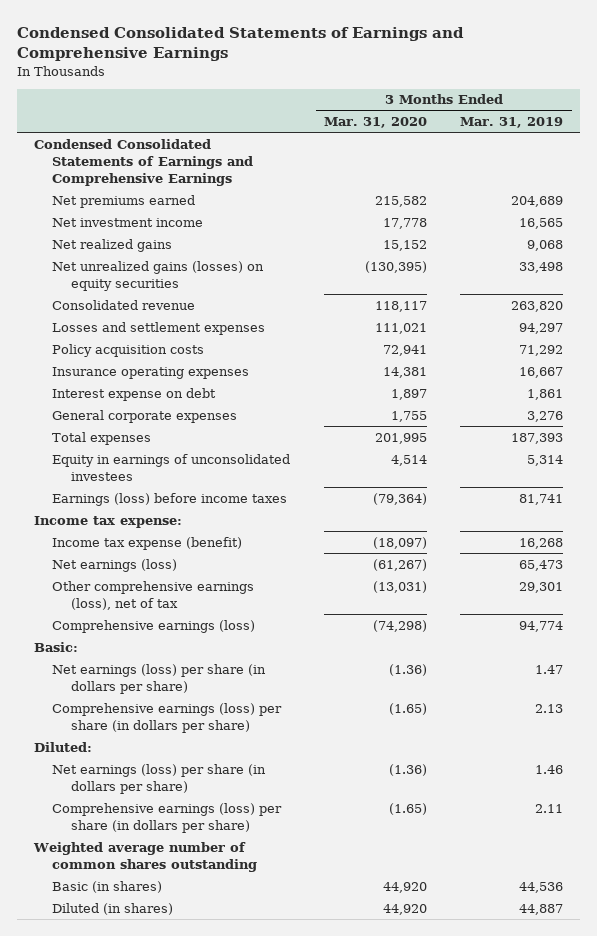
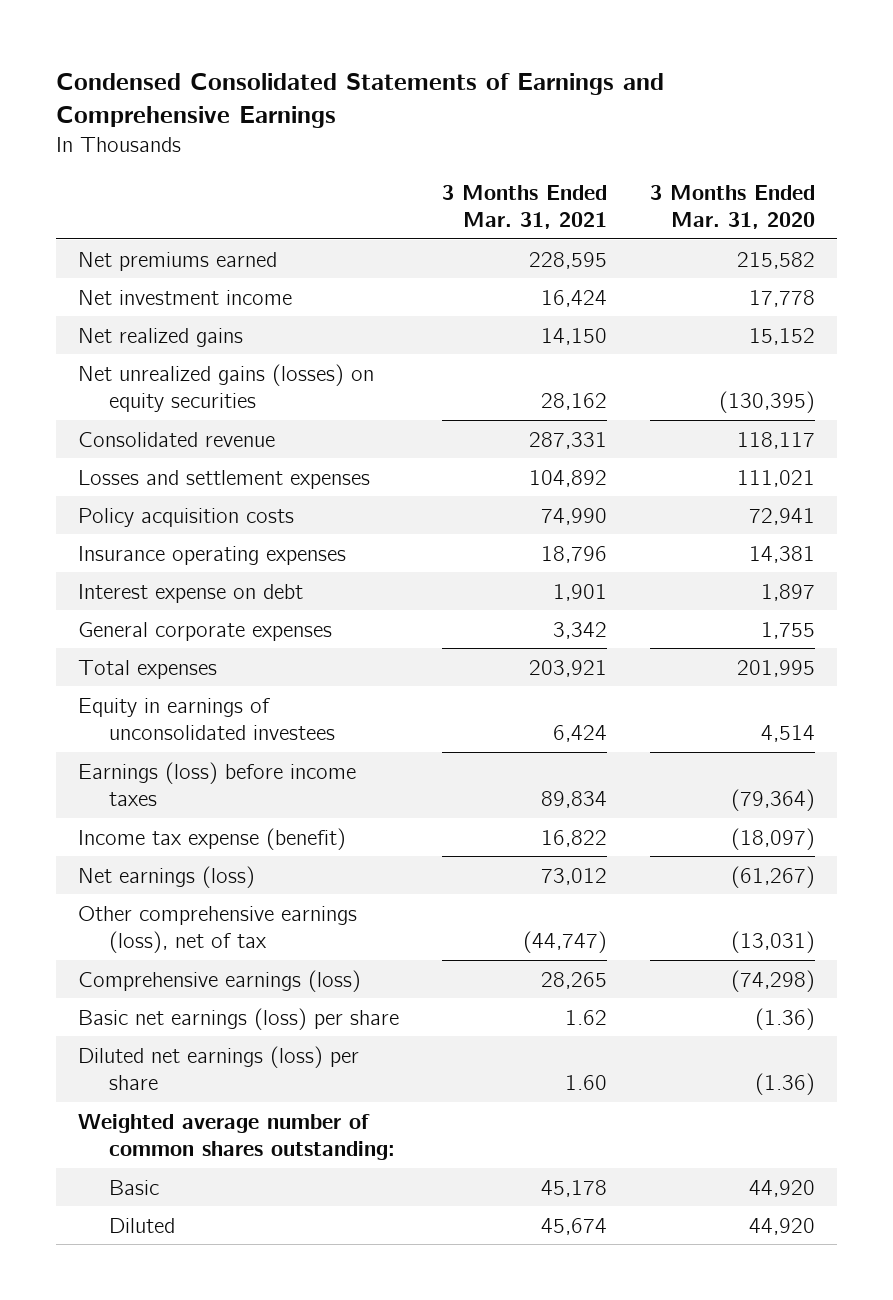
- | 3 Months Ended Mar. 31, 2020 | 3 Months Ended Mar. 31, 2019
+ | 3 Months Ended Mar. 31, 2021 | 3 Months Ended Mar. 31, 2020
- Condensed Consolidated Statements of Earnings and Comprehensive Earnings
- Income tax expense:
- Basic:
- Net earnings (loss) per share (in dollars per share) | (1.36) | 1.47
- Comprehensive earnings (loss) per share (in dollars per share) | (1.65) | 2.13
- Diluted:
- Net earnings (loss) per share (in dollars per share) | (1.36) | 1.46
- Comprehensive earnings (loss) per share (in dollars per share) | (1.65) | 2.11
- Weighted average number of common shares outstanding
- Basic (in shares) | 44,920 | 44,536
- Diluted (in shares) | 44,920 | 44,887
+ Basic net earnings (loss) per share | 1.62 | (1.36)
+ Diluted net earnings (loss) per share | 1.60 | (1.36)
+ Weighted average number of common shares outstanding:
+ Basic | 45,178 | 44,920
+ Diluted | 45,674 | 44,920

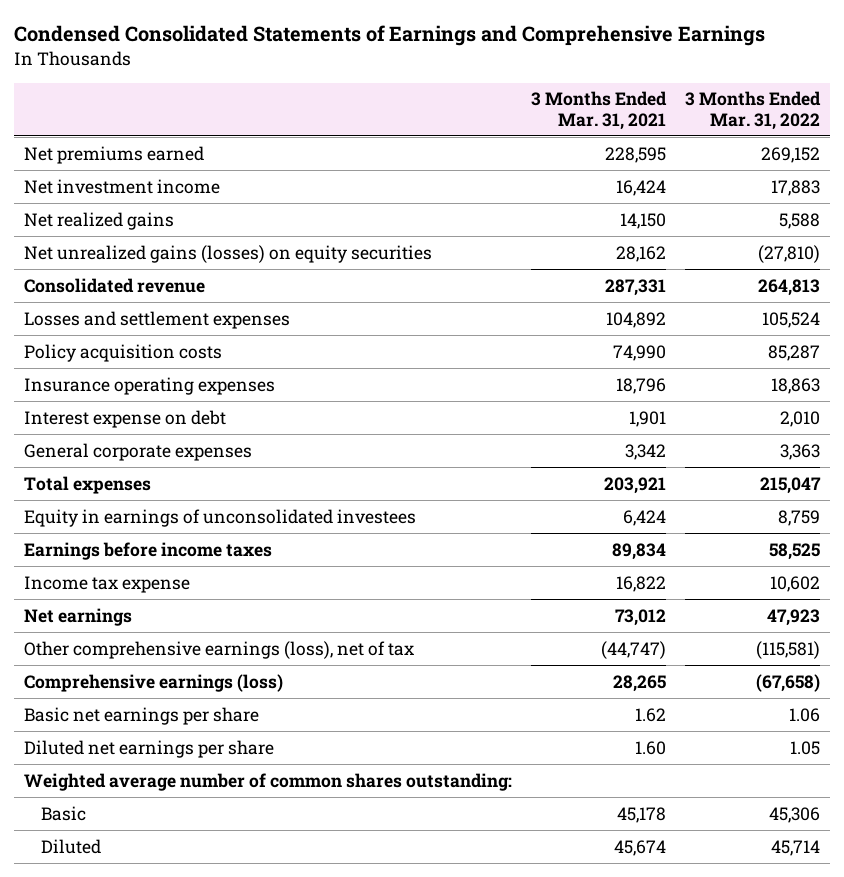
- | 3 Months Ended Mar. 31, 2021 | 3 Months Ended Mar. 31, 2020
+ | 3 Months Ended Mar. 31, 2021 | 3 Months Ended Mar. 31, 2022
- Earnings (loss) before income taxes | 89,834 | (79,364)
- Income tax expense (benefit) | 16,822 | (18,097)
- Net earnings (loss) | 73,012 | (61,267)
+ Earnings before income taxes | 89,834 | 58,525
+ Income tax expense | 16,822 | 10,602
+ Net earnings | 73,012 | 47,923
- Basic net earnings (loss) per share | 1.62 | (1.36)
- Diluted net earnings (loss) per share | 1.60 | (1.36)
+ Basic net earnings per share | 1.62 | 1.06
+ Diluted net earnings per share | 1.60 | 1.05

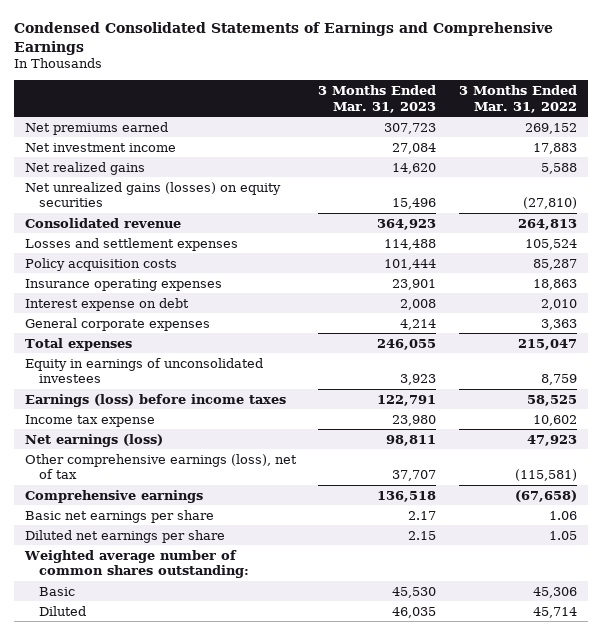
- | 3 Months Ended Mar. 31, 2021 | 3 Months Ended Mar. 31, 2022
+ | 3 Months Ended Mar. 31, 2023 | 3 Months Ended Mar. 31, 2022
- Earnings before income taxes | 89,834 | 58,525
+ Earnings (loss) before income taxes | 122,791 | 58,525
- Net earnings | 73,012 | 47,923
+ Net earnings (loss) | 98,811 | 47,923
- Comprehensive earnings (loss) | 28,265 | (67,658)
+ Comprehensive earnings | 136,518 | (67,658)

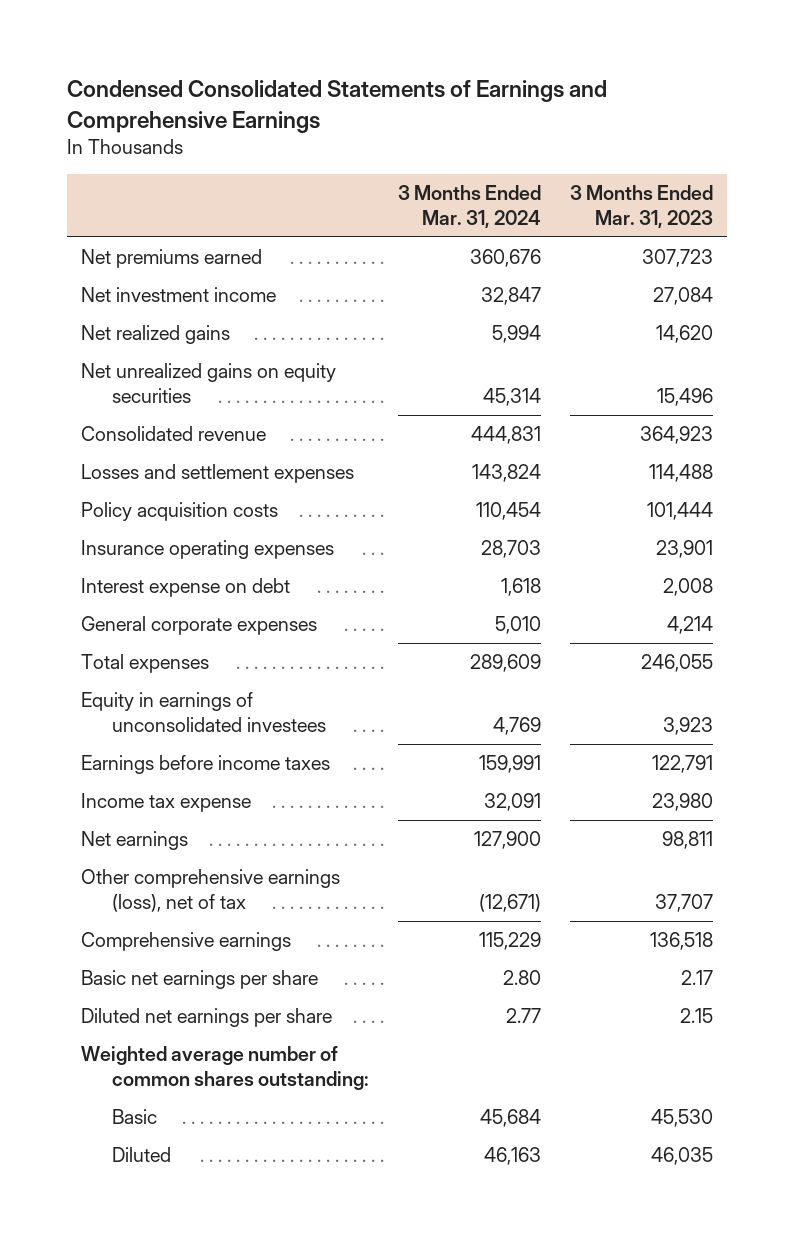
- | 3 Months Ended Mar. 31, 2023 | 3 Months Ended Mar. 31, 2022
+ | 3 Months Ended Mar. 31, 2024 | 3 Months Ended Mar. 31, 2023
- Net unrealized gains (losses) on equity securities | 15,496 | (27,810)
+ Net unrealized gains on equity securities | 45,314 | 15,496
- Earnings (loss) before income taxes | 122,791 | 58,525
+ Earnings before income taxes | 159,991 | 122,791
- Net earnings (loss) | 98,811 | 47,923
+ Net earnings | 127,900 | 98,811

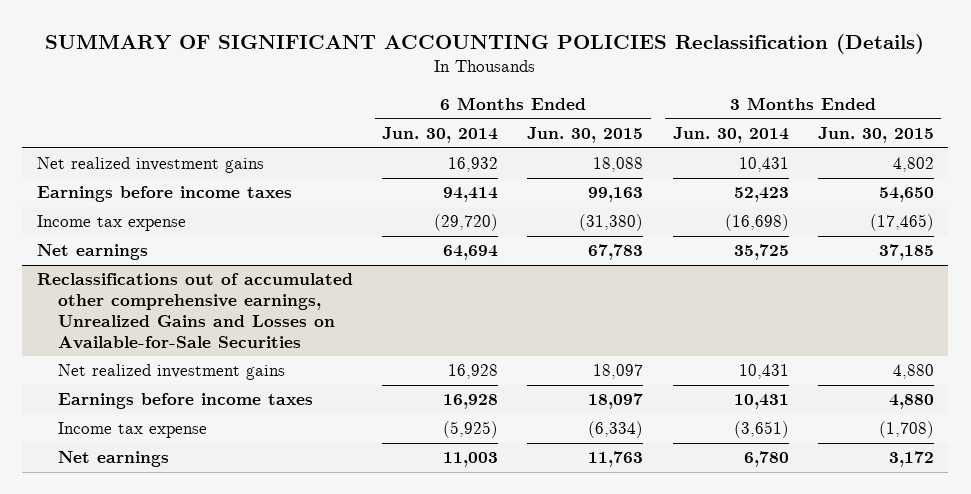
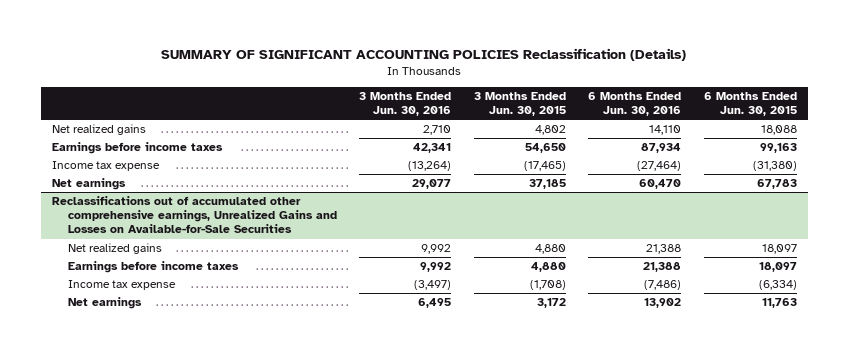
- | 6 Months Ended Jun. 30, 2014 | 6 Months Ended Jun. 30, 2015 | 3 Months Ended Jun. 30, 2014 | 3 Months Ended Jun. 30, 2015
+ | 3 Months Ended Jun. 30, 2016 | 3 Months Ended Jun. 30, 2015 | 6 Months Ended Jun. 30, 2016 | 6 Months Ended Jun. 30, 2015
- Net realized investment gains | 16,932 | 18,088 | 10,431 | 4,802
+ Net realized gains | 2,710 | 4,802 | 14,110 | 18,088
@ Reclassifications out of accumulated other comprehensive earnings, Unrealized Gains and Losses on Available-for-Sale Securities
- Net realized investment gains | 16,928 | 18,097 | 10,431 | 4,880
+ Net realized gains | 9,992 | 4,880 | 21,388 | 18,097

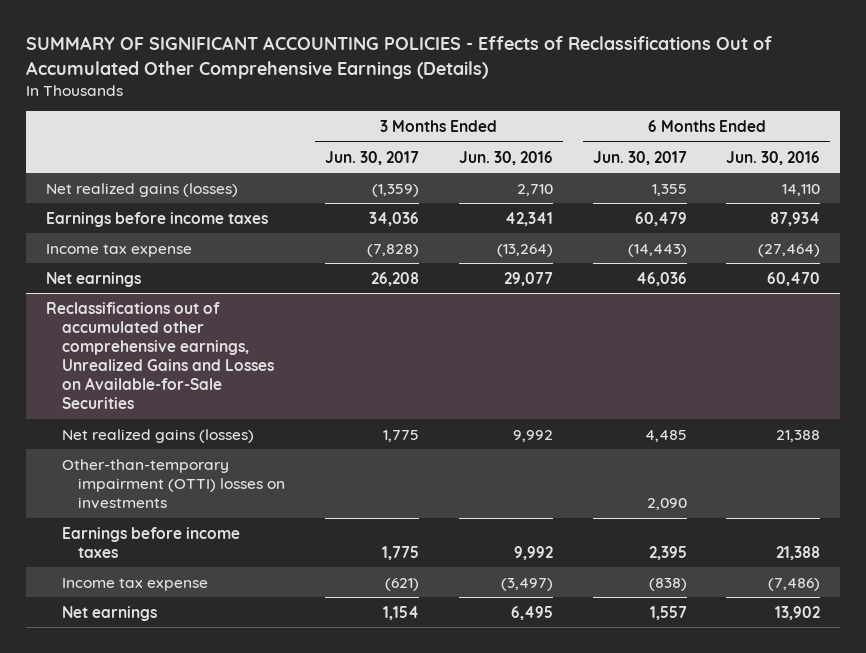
- SUMMARY OF SIGNIFICANT ACCOUNTING POLICIES Reclassification (Details)
+ SUMMARY OF SIGNIFICANT ACCOUNTING POLICIES - Effects of Reclassifications Out of Accumulated Other Comprehensive Earnings (Details)
- | 3 Months Ended Jun. 30, 2016 | 3 Months Ended Jun. 30, 2015 | 6 Months Ended Jun. 30, 2016 | 6 Months Ended Jun. 30, 2015
+ | 3 Months Ended Jun. 30, 2017 | 3 Months Ended Jun. 30, 2016 | 6 Months Ended Jun. 30, 2017 | 6 Months Ended Jun. 30, 2016
- Net realized gains | 2,710 | 4,802 | 14,110 | 18,088
+ Net realized gains (losses) | (1,359) | 2,710 | 1,355 | 14,110
@ Reclassifications out of accumulated other comprehensive earnings, Unrealized Gains and Losses on Available-for-Sale Securities
- Net realized gains | 9,992 | 4,880 | 21,388 | 18,097
+ Net realized gains (losses) | 1,775 | 9,992 | 4,485 | 21,388
+ Other-than-temporary impairment (OTTI) losses on investments | | | 2,090 |

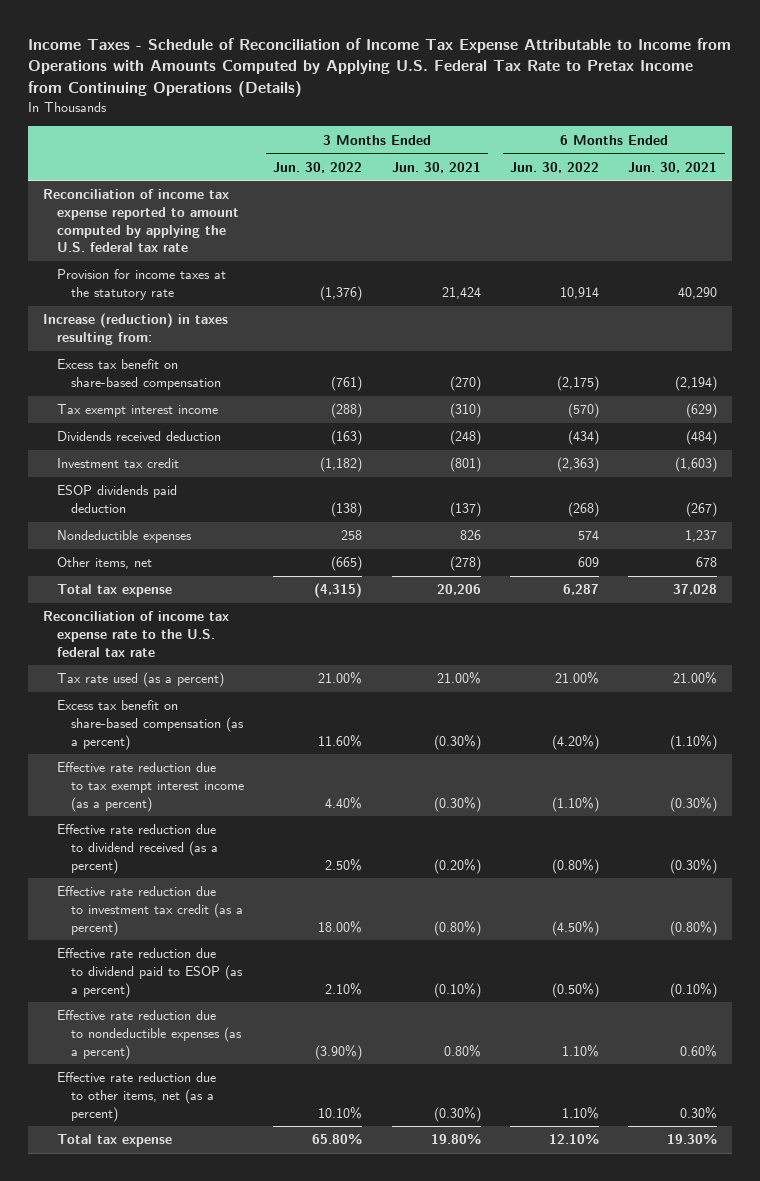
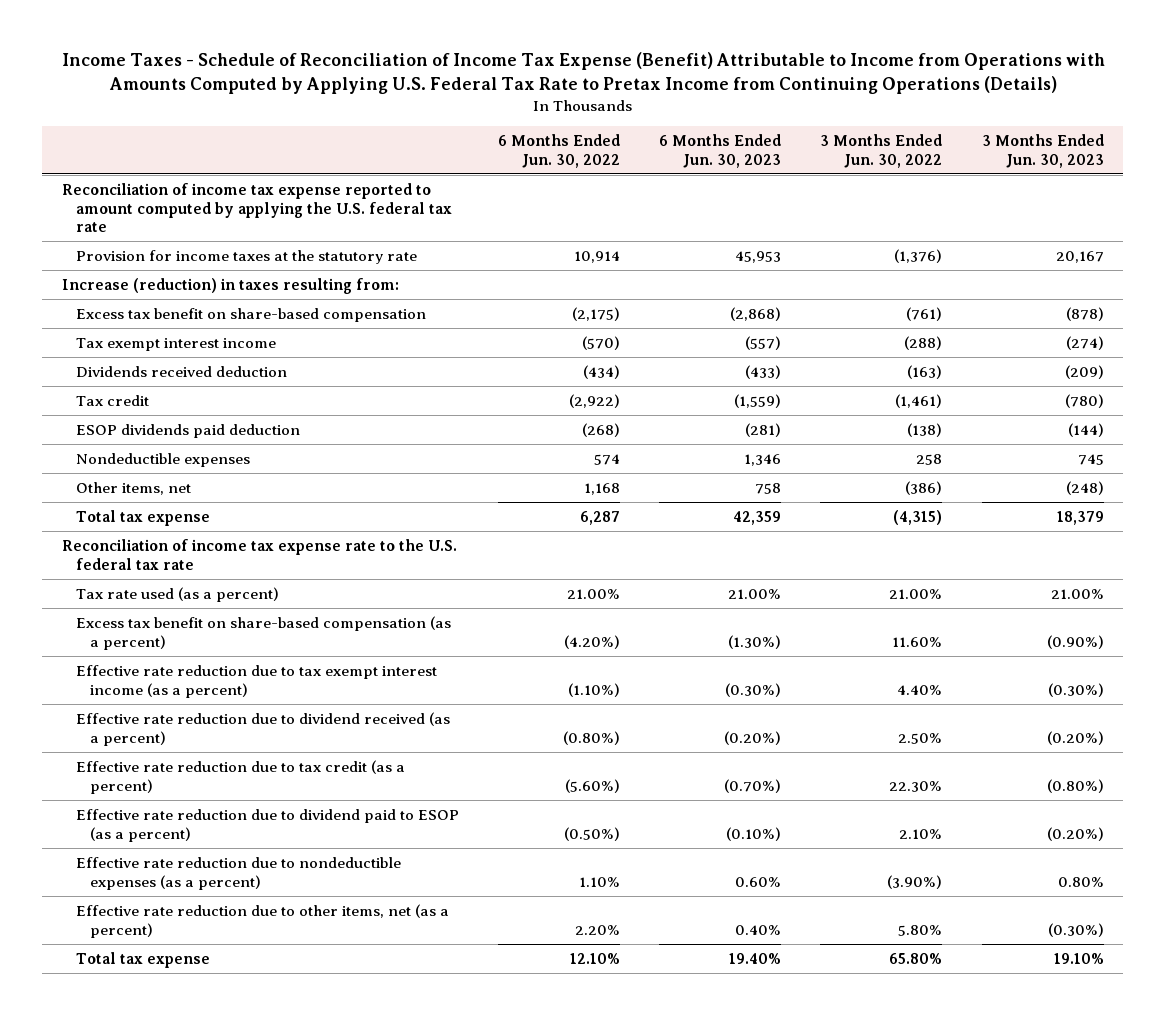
- Income Taxes - Schedule of Reconciliation of Income Tax Expense Attributable to Income from Operations with Amounts Computed by Applying U.S. Federal Tax Rate to Pretax Income from Continuing Operations (Details)
+ Income Taxes - Schedule of Reconciliation of Income Tax Expense (Benefit) Attributable to Income from Operations with Amounts Computed by Applying U.S. Federal Tax Rate to Pretax Income from Continuing Operations (Details)
- | 3 Months Ended Jun. 30, 2022 | 3 Months Ended Jun. 30, 2021 | 6 Months Ended Jun. 30, 2022 | 6 Months Ended Jun. 30, 2021
+ | 6 Months Ended Jun. 30, 2022 | 6 Months Ended Jun. 30, 2023 | 3 Months Ended Jun. 30, 2022 | 3 Months Ended Jun. 30, 2023
- Investment tax credit | (1,182) | (801) | (2,363) | (1,603)
+ Tax credit | (2,922) | (1,559) | (1,461) | (780)
- Other items, net | (665) | (278) | 609 | 678
+ Other items, net | 1,168 | 758 | (386) | (248)
- Effective rate reduction due to investment tax credit (as a percent) | 18.00% | (0.80%) | (4.50%) | (0.80%)
+ Effective rate reduction due to tax credit (as a percent) | (5.60%) | (0.70%) | 22.30% | (0.80%)
- Effective rate reduction due to other items, net (as a percent) | 10.10% | (0.30%) | 1.10% | 0.30%
+ Effective rate reduction due to other items, net (as a percent) | 2.20% | 0.40% | 5.80% | (0.30%)

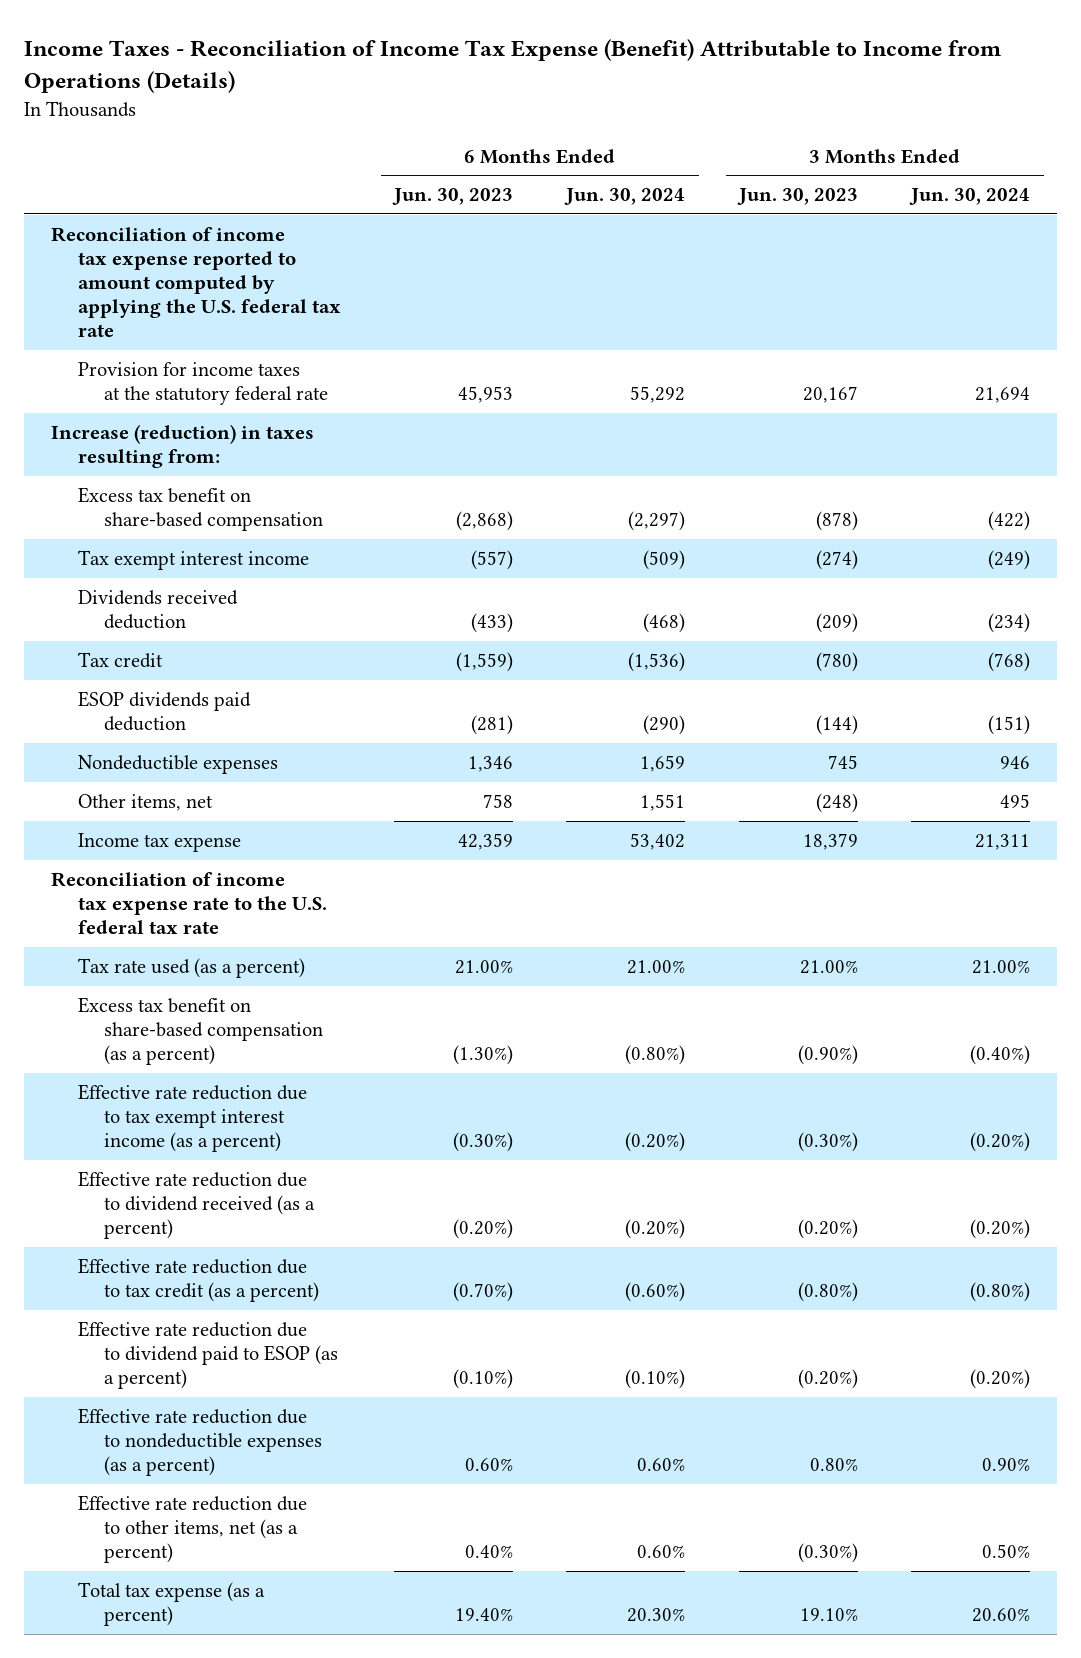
- Income Taxes - Schedule of Reconciliation of Income Tax Expense (Benefit) Attributable to Income from Operations with Amounts Computed by Applying U.S. Federal Tax Rate to Pretax Income from Continuing Operations (Details)
+ Income Taxes - Reconciliation of Income Tax Expense (Benefit) Attributable to Income from Operations (Details)
- | 6 Months Ended Jun. 30, 2022 | 6 Months Ended Jun. 30, 2023 | 3 Months Ended Jun. 30, 2022 | 3 Months Ended Jun. 30, 2023
+ | 6 Months Ended Jun. 30, 2023 | 6 Months Ended Jun. 30, 2024 | 3 Months Ended Jun. 30, 2023 | 3 Months Ended Jun. 30, 2024
- Provision for income taxes at the statutory rate | 10,914 | 45,953 | (1,376) | 20,167
+ Provision for income taxes at the statutory federal rate | 45,953 | 55,292 | 20,167 | 21,694
- Total tax expense | 6,287 | 42,359 | (4,315) | 18,379
+ Income tax expense | 42,359 | 53,402 | 18,379 | 21,311
- Total tax expense | 12.10% | 19.40% | 65.80% | 19.10%
+ Total tax expense (as a percent) | 19.40% | 20.30% | 19.10% | 20.60%

